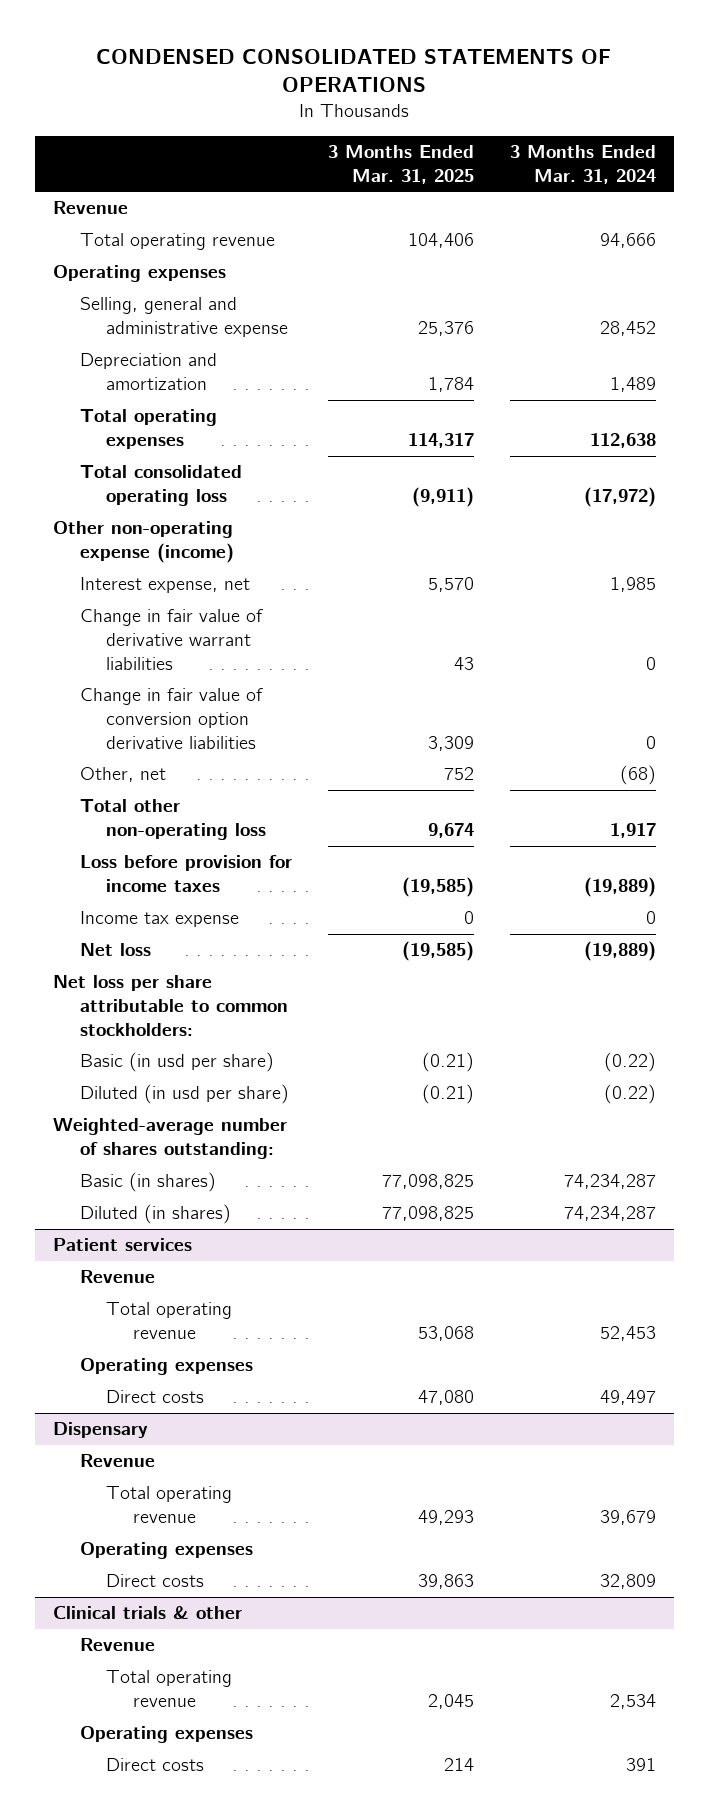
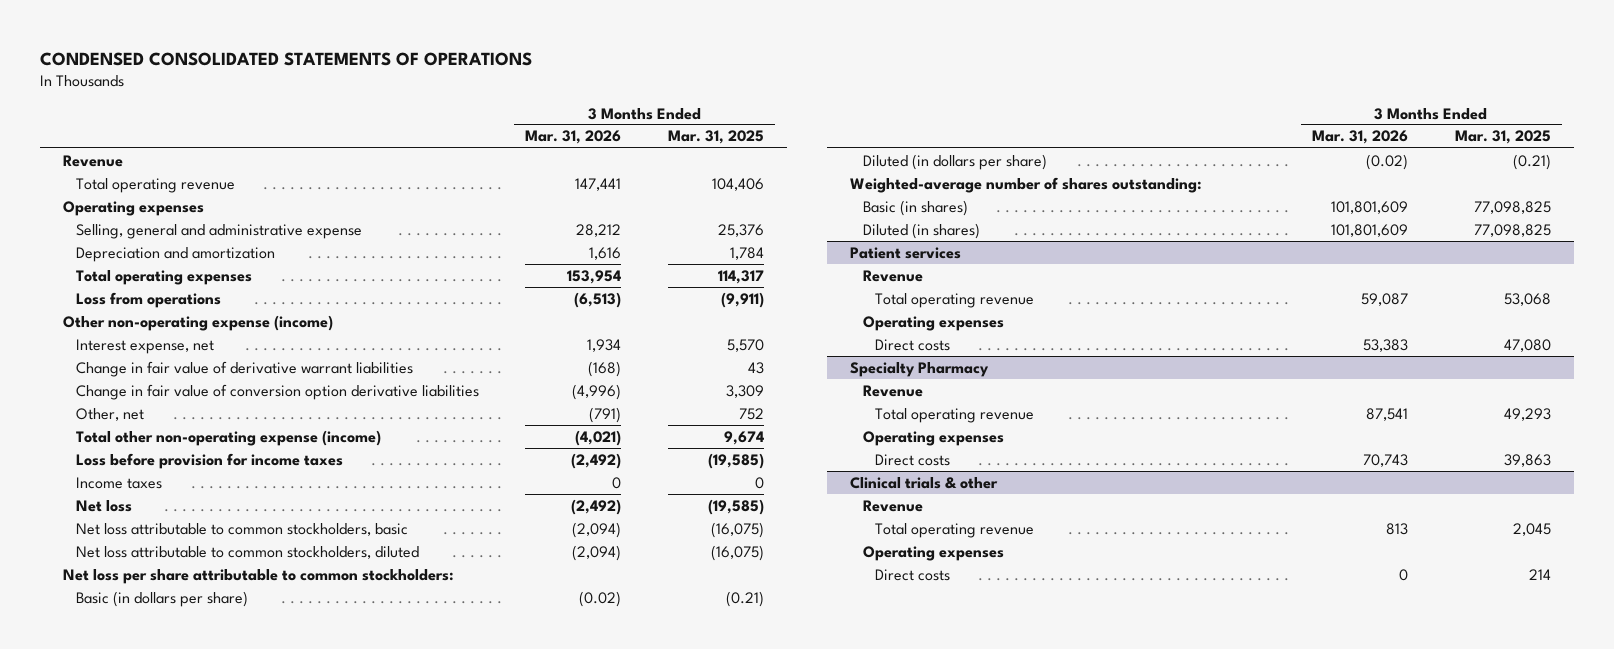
- | 3 Months Ended Mar. 31, 2025 | 3 Months Ended Mar. 31, 2024
+ | 3 Months Ended Mar. 31, 2026 | 3 Months Ended Mar. 31, 2025
- Total consolidated operating loss | (9,911) | (17,972)
+ Loss from operations | (6,513) | (9,911)
- Total other non-operating loss | 9,674 | 1,917
+ Total other non-operating expense (income) | (4,021) | 9,674
- Income tax expense | 0 | 0
+ Income taxes | 0 | 0
+ Net loss attributable to common stockholders, basic | (2,094) | (16,075)
+ Net loss attributable to common stockholders, diluted | (2,094) | (16,075)
- Basic (in usd per share) | (0.21) | (0.22)
- Diluted (in usd per share) | (0.21) | (0.22)
+ Basic (in dollars per share) | (0.02) | (0.21)
+ Diluted (in dollars per share) | (0.02) | (0.21)
- Dispensary
+ Specialty Pharmacy

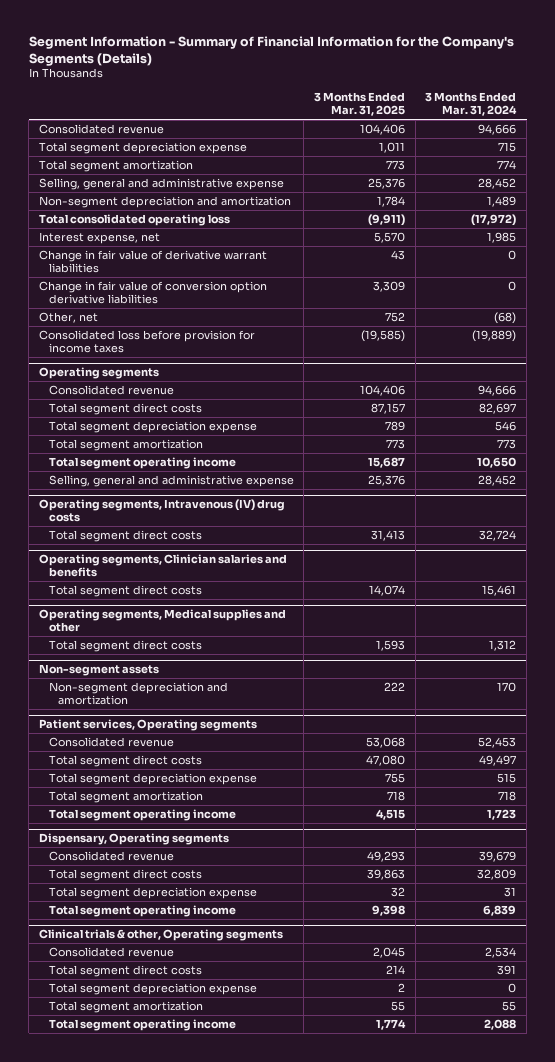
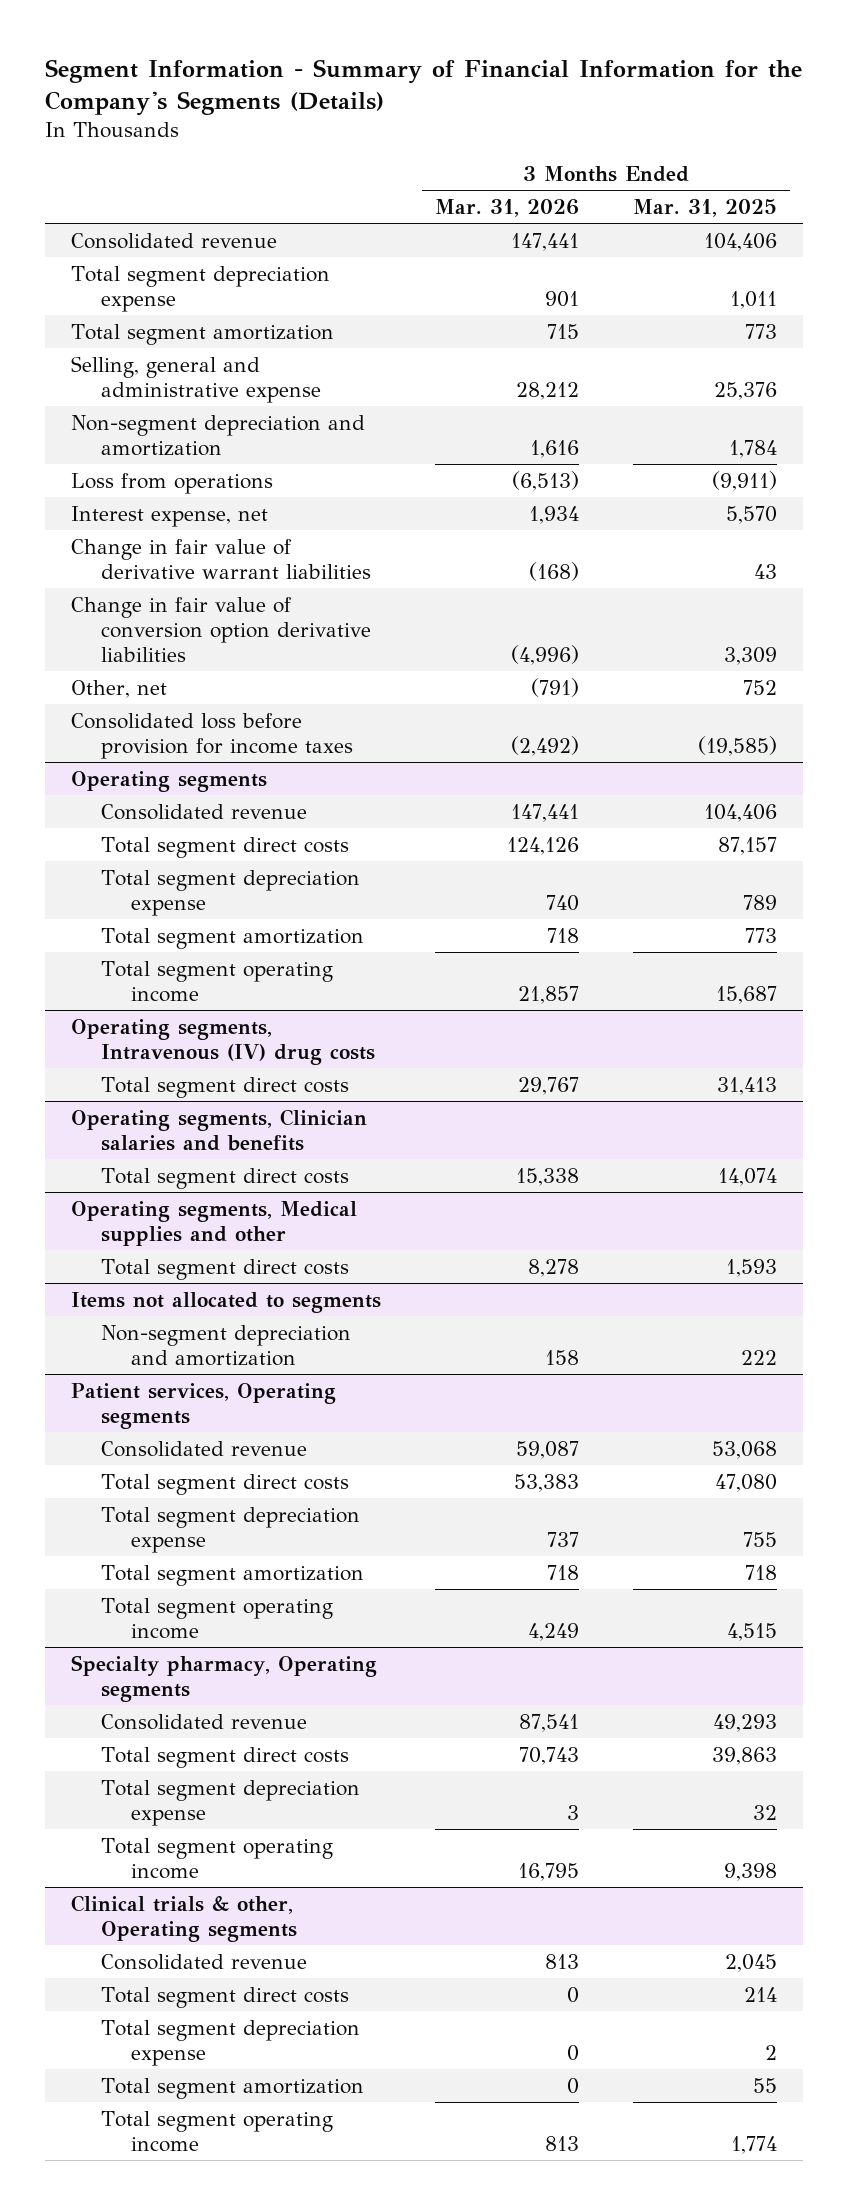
- | 3 Months Ended Mar. 31, 2025 | 3 Months Ended Mar. 31, 2024
+ | 3 Months Ended Mar. 31, 2026 | 3 Months Ended Mar. 31, 2025
- Total consolidated operating loss | (9,911) | (17,972)
+ Loss from operations | (6,513) | (9,911)
@ Operating segments
- Selling, general and administrative expense | 25,376 | 28,452
- Non-segment assets
+ Items not allocated to segments
- Dispensary, Operating segments
+ Specialty pharmacy, Operating segments

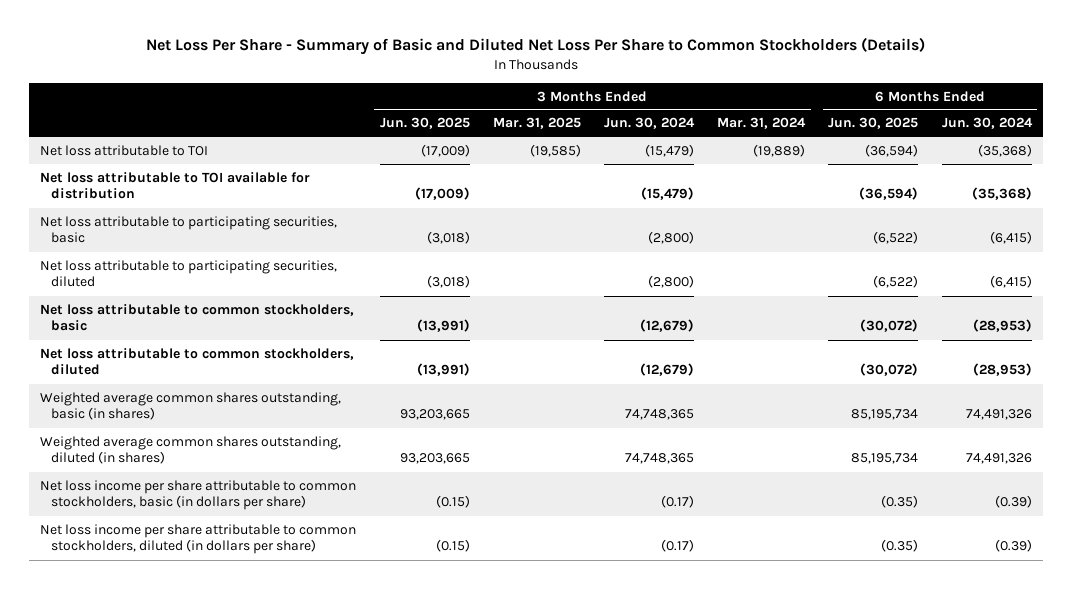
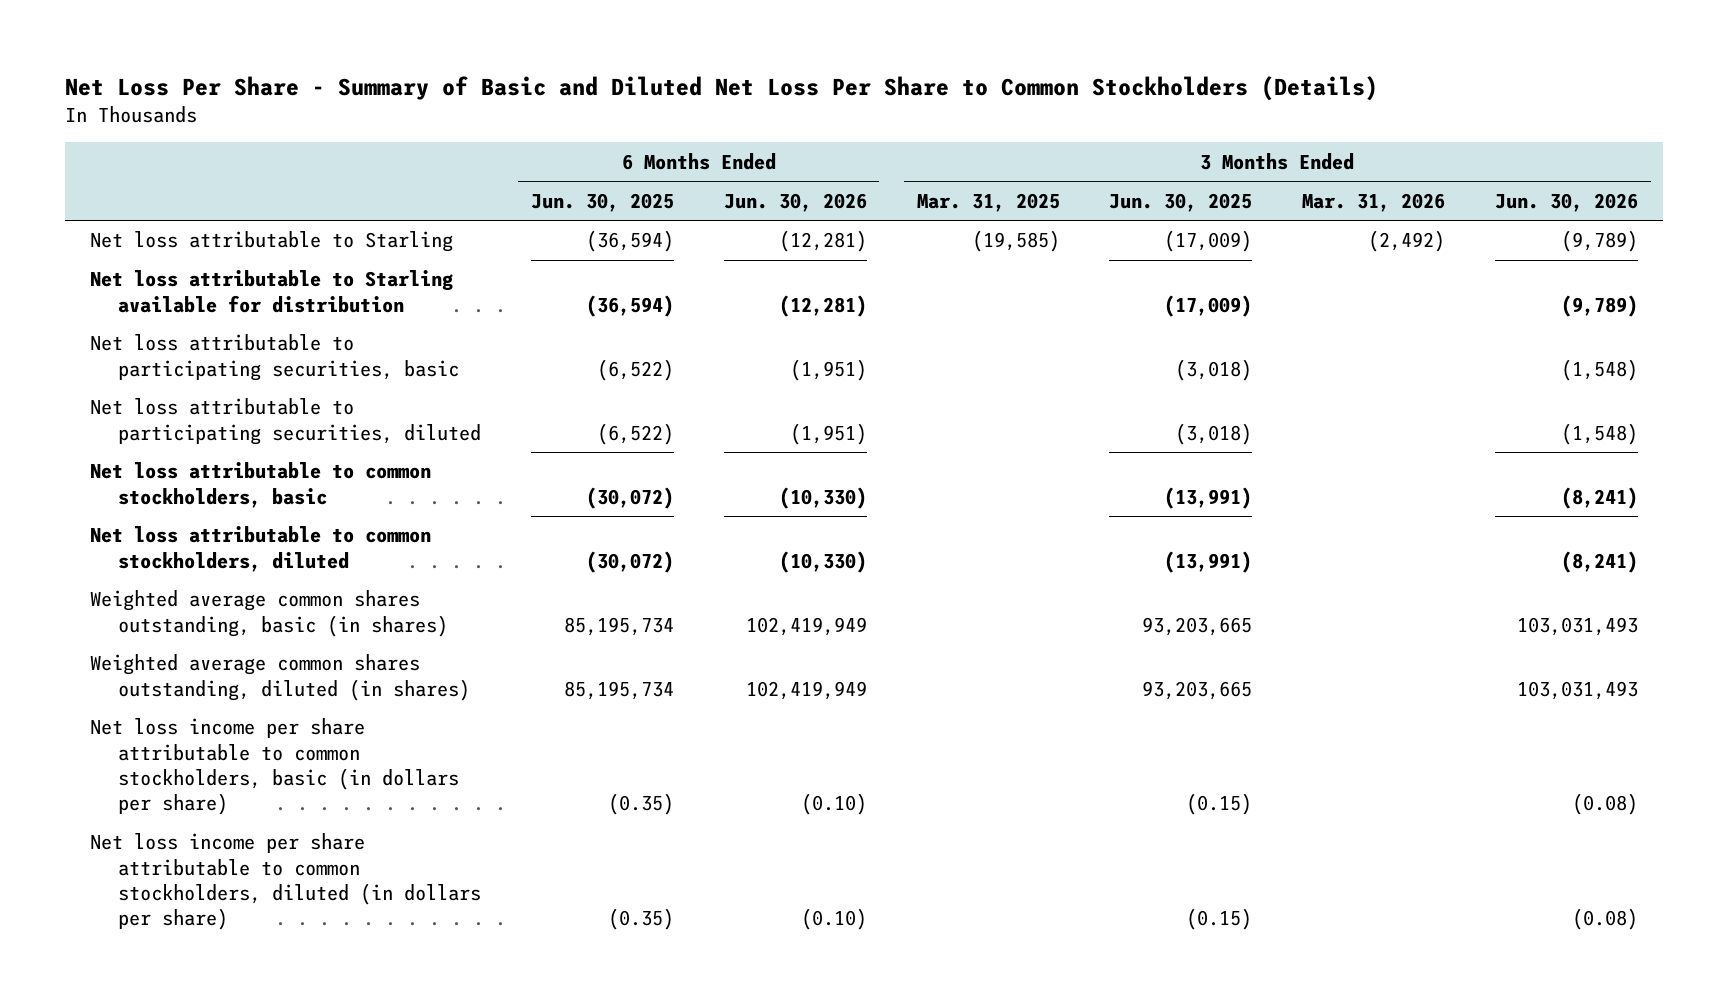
- | 3 Months Ended Jun. 30, 2025 | 3 Months Ended Mar. 31, 2025 | 3 Months Ended Jun. 30, 2024 | 3 Months Ended Mar. 31, 2024 | 6 Months Ended Jun. 30, 2025 | 6 Months Ended Jun. 30, 2024
+ | 6 Months Ended Jun. 30, 2025 | 6 Months Ended Jun. 30, 2026 | 3 Months Ended Mar. 31, 2025 | 3 Months Ended Jun. 30, 2025 | 3 Months Ended Mar. 31, 2026 | 3 Months Ended Jun. 30, 2026
- Net loss attributable to TOI | (17,009) | (19,585) | (15,479) | (19,889) | (36,594) | (35,368)
- Net loss attributable to TOI available for distribution | (17,009) | | (15,479) | | (36,594) | (35,368)
+ Net loss attributable to Starling | (36,594) | (12,281) | (19,585) | (17,009) | (2,492) | (9,789)
+ Net loss attributable to Starling available for distribution | (36,594) | (12,281) | | (17,009) | | (9,789)

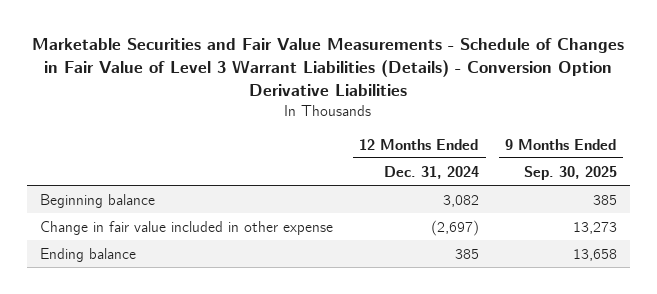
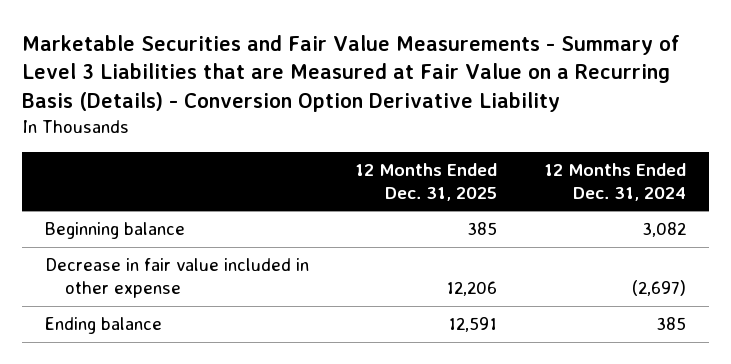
- Marketable Securities and Fair Value Measurements - Schedule of Changes in Fair Value of Level 3 Warrant Liabilities (Details) - Conversion Option Derivative Liabilities
+ Marketable Securities and Fair Value Measurements - Summary of Level 3 Liabilities that are Measured at Fair Value on a Recurring Basis (Details) - Conversion Option Derivative Liability
- | 12 Months Ended Dec. 31, 2024 | 9 Months Ended Sep. 30, 2025
+ | 12 Months Ended Dec. 31, 2025 | 12 Months Ended Dec. 31, 2024
- Change in fair value included in other expense | (2,697) | 13,273
+ Decrease in fair value included in other expense | 12,206 | (2,697)

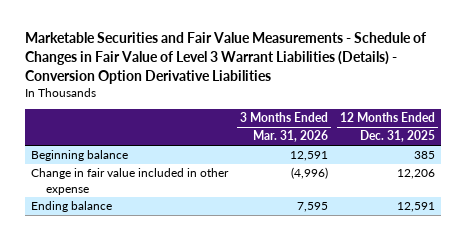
- Marketable Securities and Fair Value Measurements - Summary of Level 3 Liabilities that are Measured at Fair Value on a Recurring Basis (Details) - Conversion Option Derivative Liability
+ Marketable Securities and Fair Value Measurements - Schedule of Changes in Fair Value of Level 3 Warrant Liabilities (Details) - Conversion Option Derivative Liabilities
- | 12 Months Ended Dec. 31, 2025 | 12 Months Ended Dec. 31, 2024
+ | 3 Months Ended Mar. 31, 2026 | 12 Months Ended Dec. 31, 2025
- Decrease in fair value included in other expense | 12,206 | (2,697)
+ Change in fair value included in other expense | (4,996) | 12,206

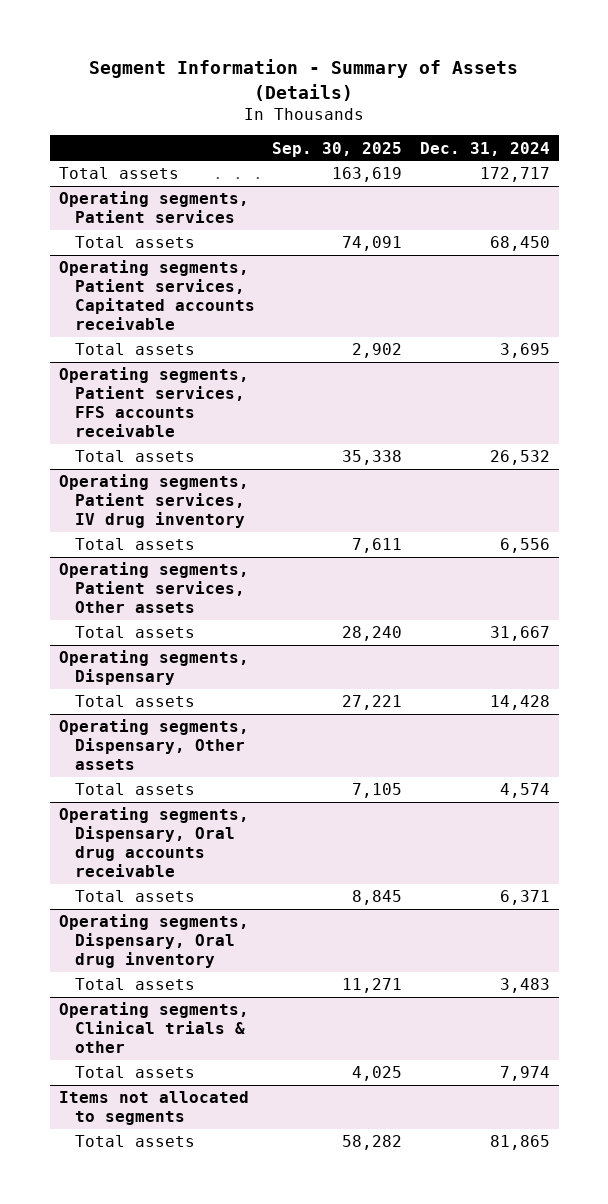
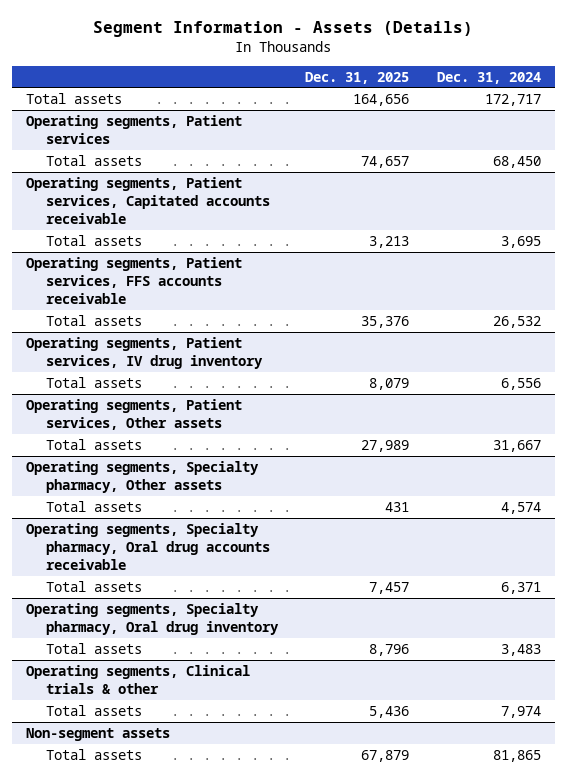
- Segment Information - Summary of Assets (Details)
+ Segment Information - Assets (Details)
- | Sep. 30, 2025 | Dec. 31, 2024
+ | Dec. 31, 2025 | Dec. 31, 2024
- Operating segments, Dispensary
- Total assets | 27,221 | 14,428
- Operating segments, Dispensary, Other assets
+ Operating segments, Specialty pharmacy, Other assets
- Operating segments, Dispensary, Oral drug accounts receivable
+ Operating segments, Specialty pharmacy, Oral drug accounts receivable
- Operating segments, Dispensary, Oral drug inventory
+ Operating segments, Specialty pharmacy, Oral drug inventory
- Items not allocated to segments
+ Non-segment assets

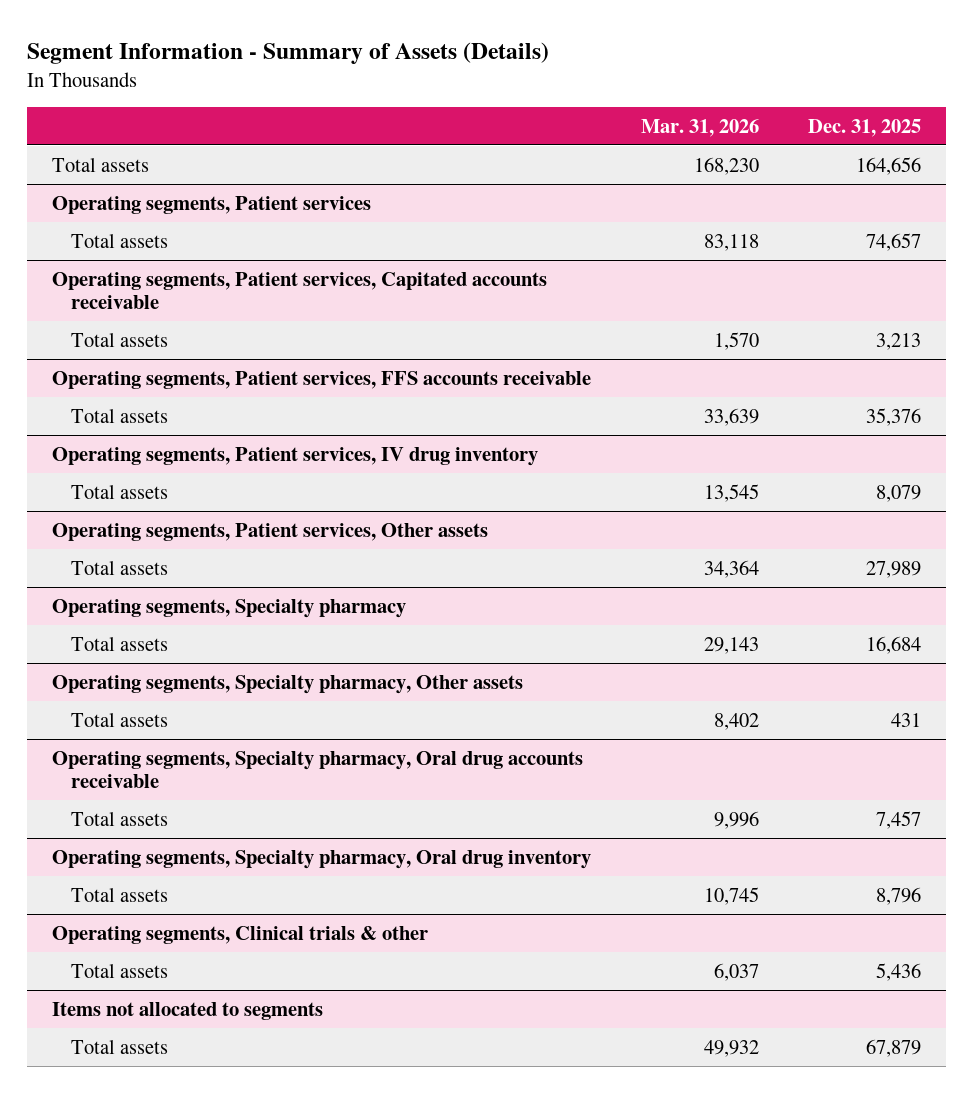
- Segment Information - Assets (Details)
+ Segment Information - Summary of Assets (Details)
- | Dec. 31, 2025 | Dec. 31, 2024
+ | Mar. 31, 2026 | Dec. 31, 2025
+ Operating segments, Specialty pharmacy
+ Total assets | 29,143 | 16,684
- Non-segment assets
+ Items not allocated to segments

